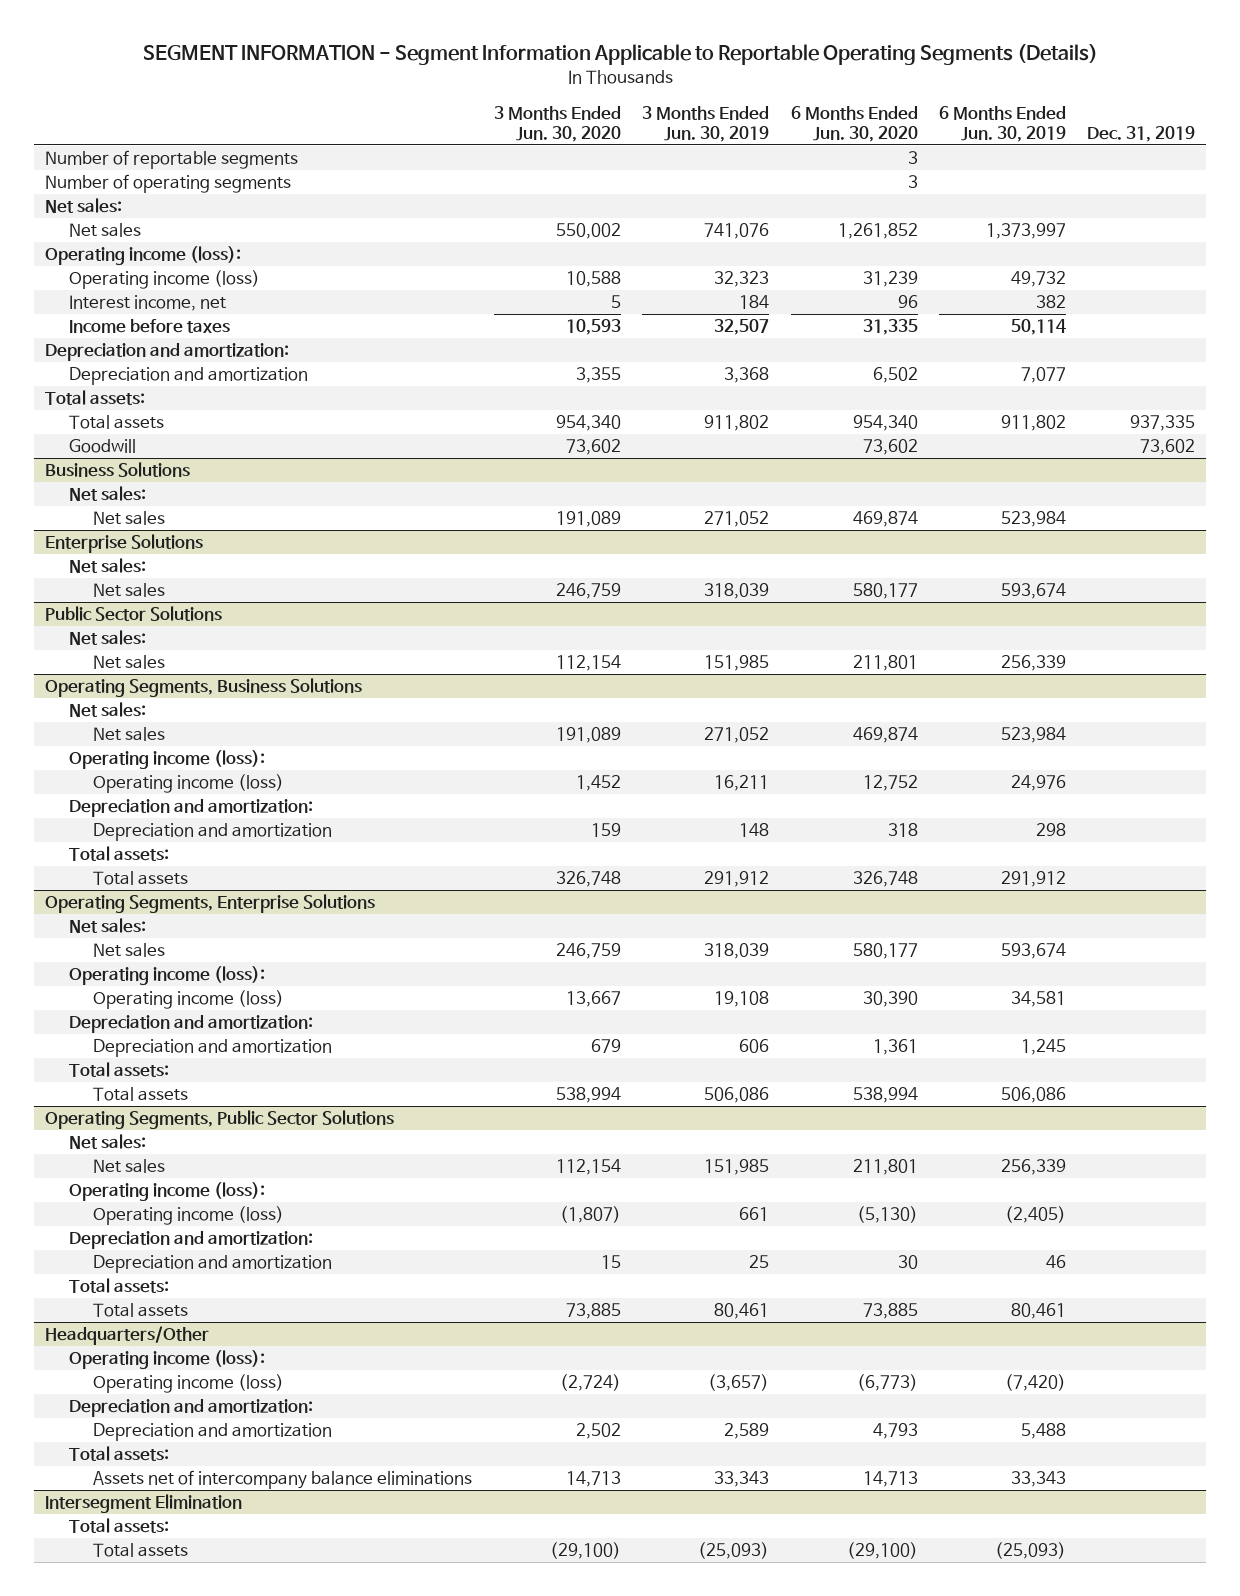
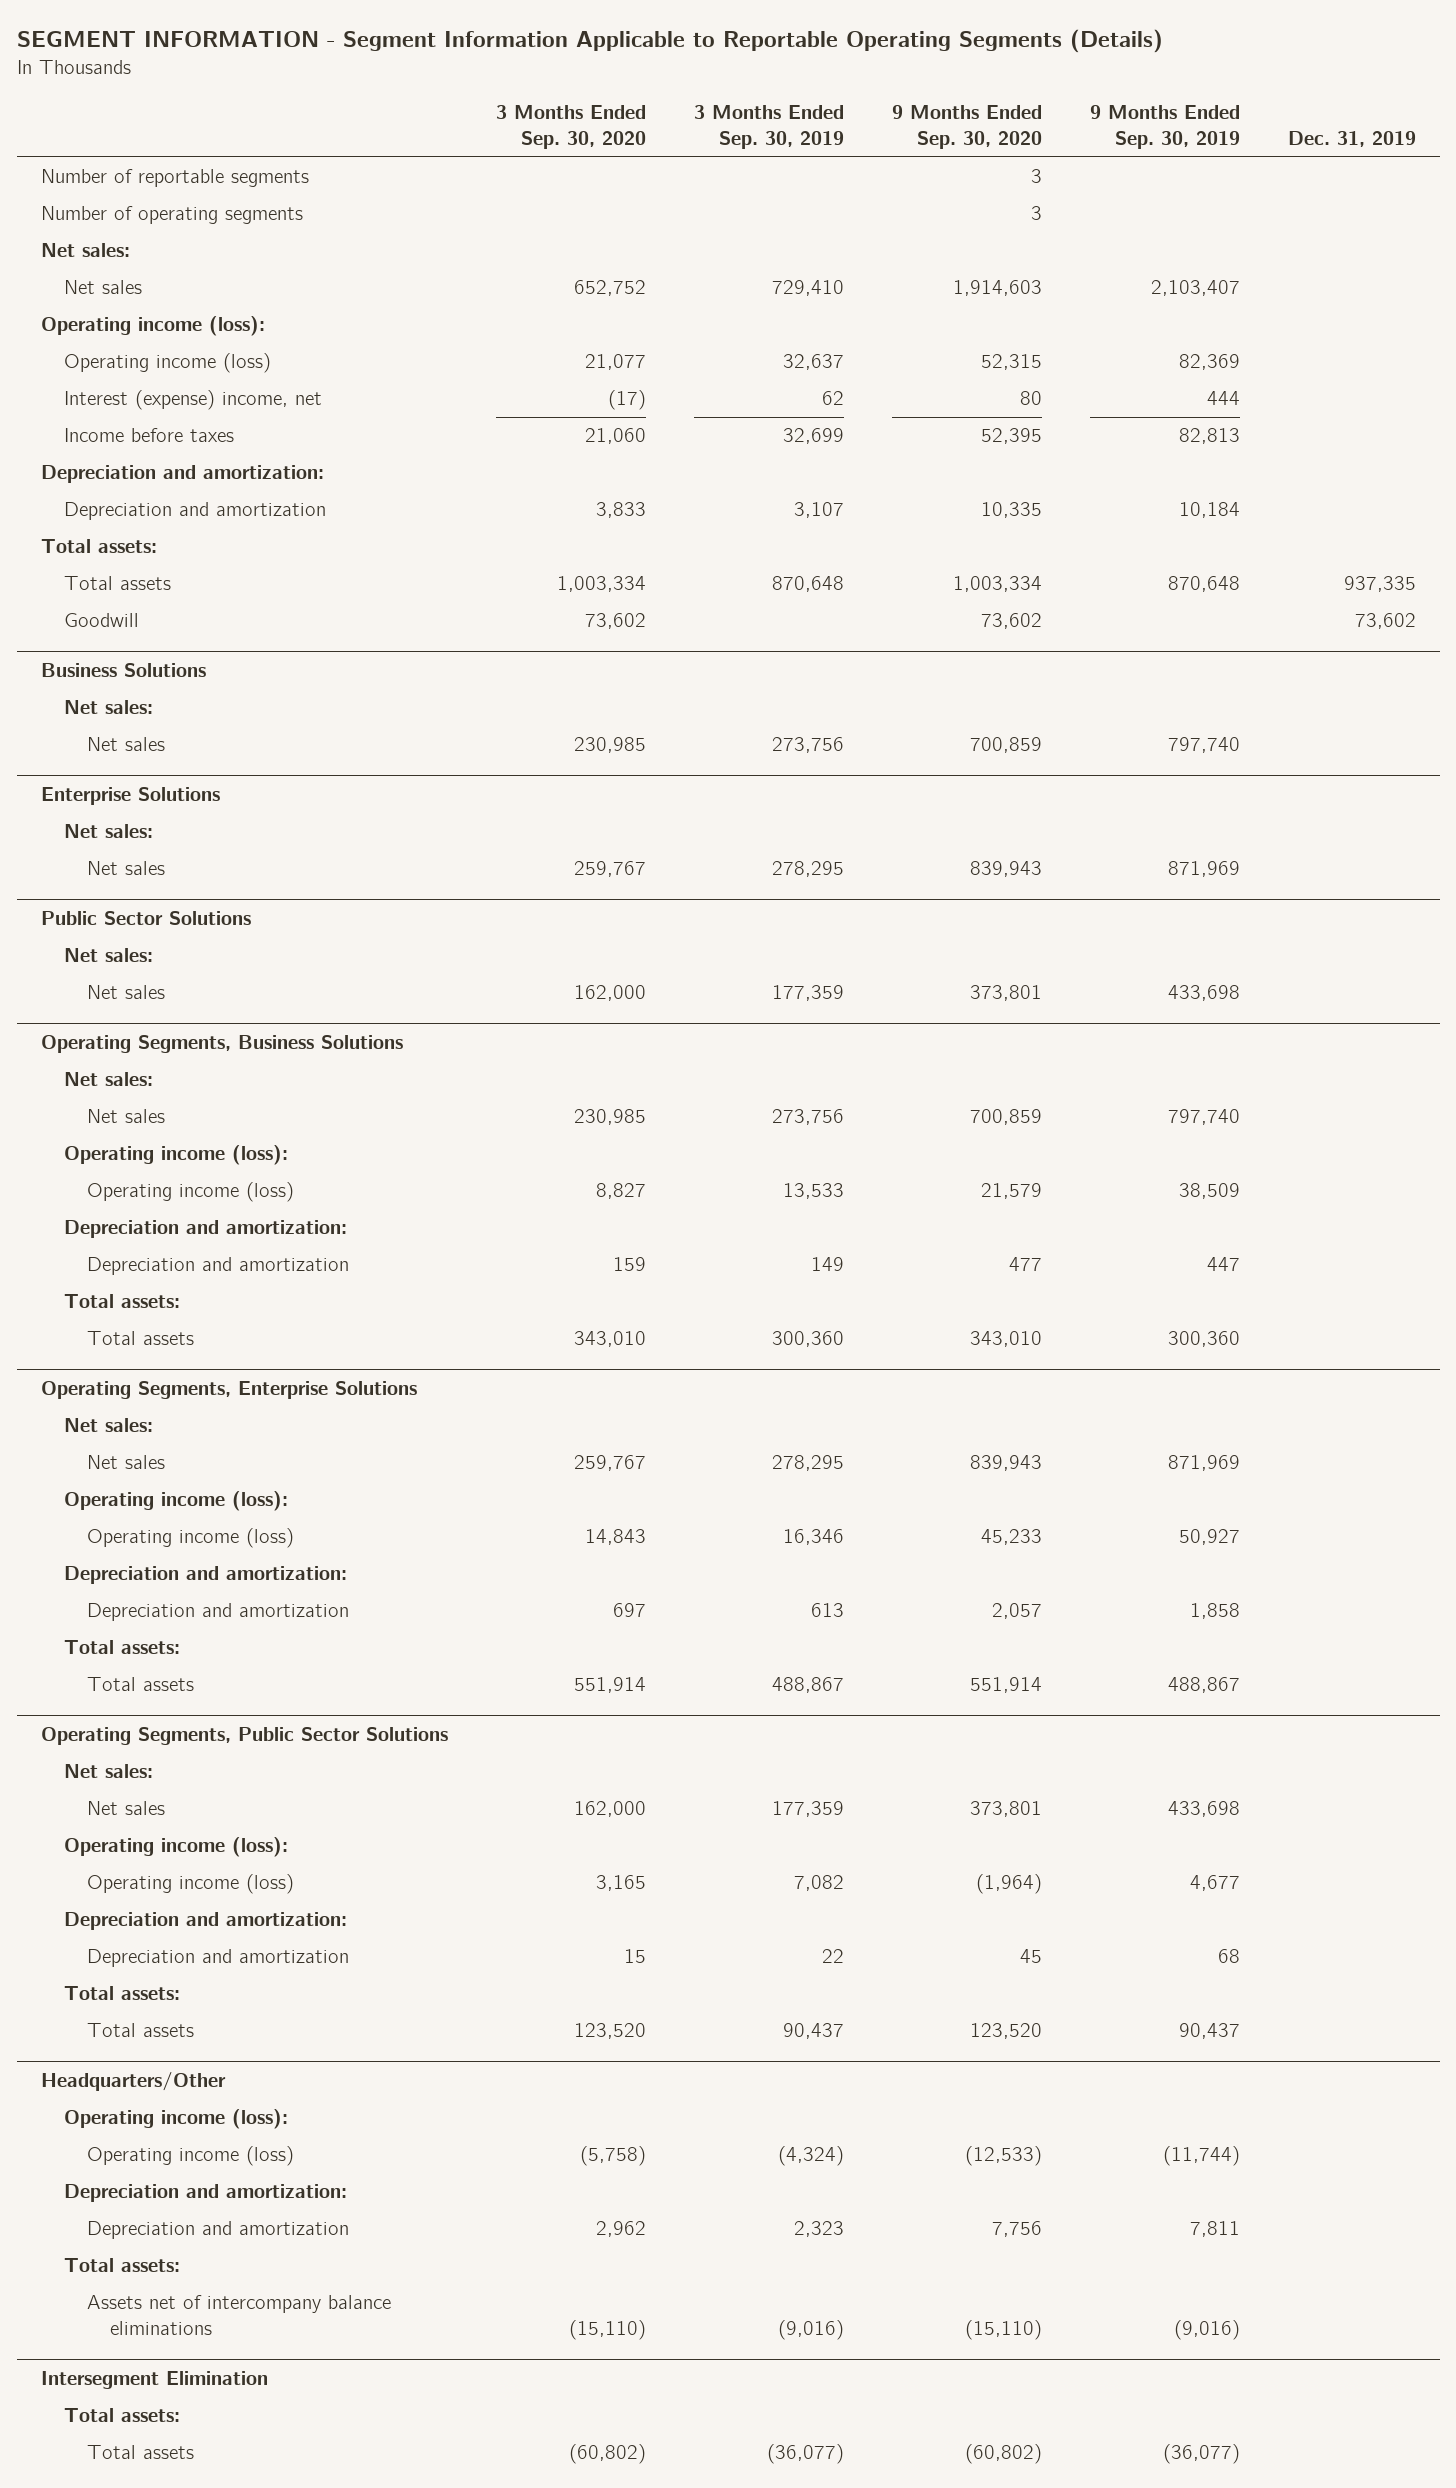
- | 3 Months Ended Jun. 30, 2020 | 3 Months Ended Jun. 30, 2019 | 6 Months Ended Jun. 30, 2020 | 6 Months Ended Jun. 30, 2019 | Dec. 31, 2019
+ | 3 Months Ended Sep. 30, 2020 | 3 Months Ended Sep. 30, 2019 | 9 Months Ended Sep. 30, 2020 | 9 Months Ended Sep. 30, 2019 | Dec. 31, 2019
- Interest income, net | 5 | 184 | 96 | 382 |
+ Interest (expense) income, net | (17) | 62 | 80 | 444 |

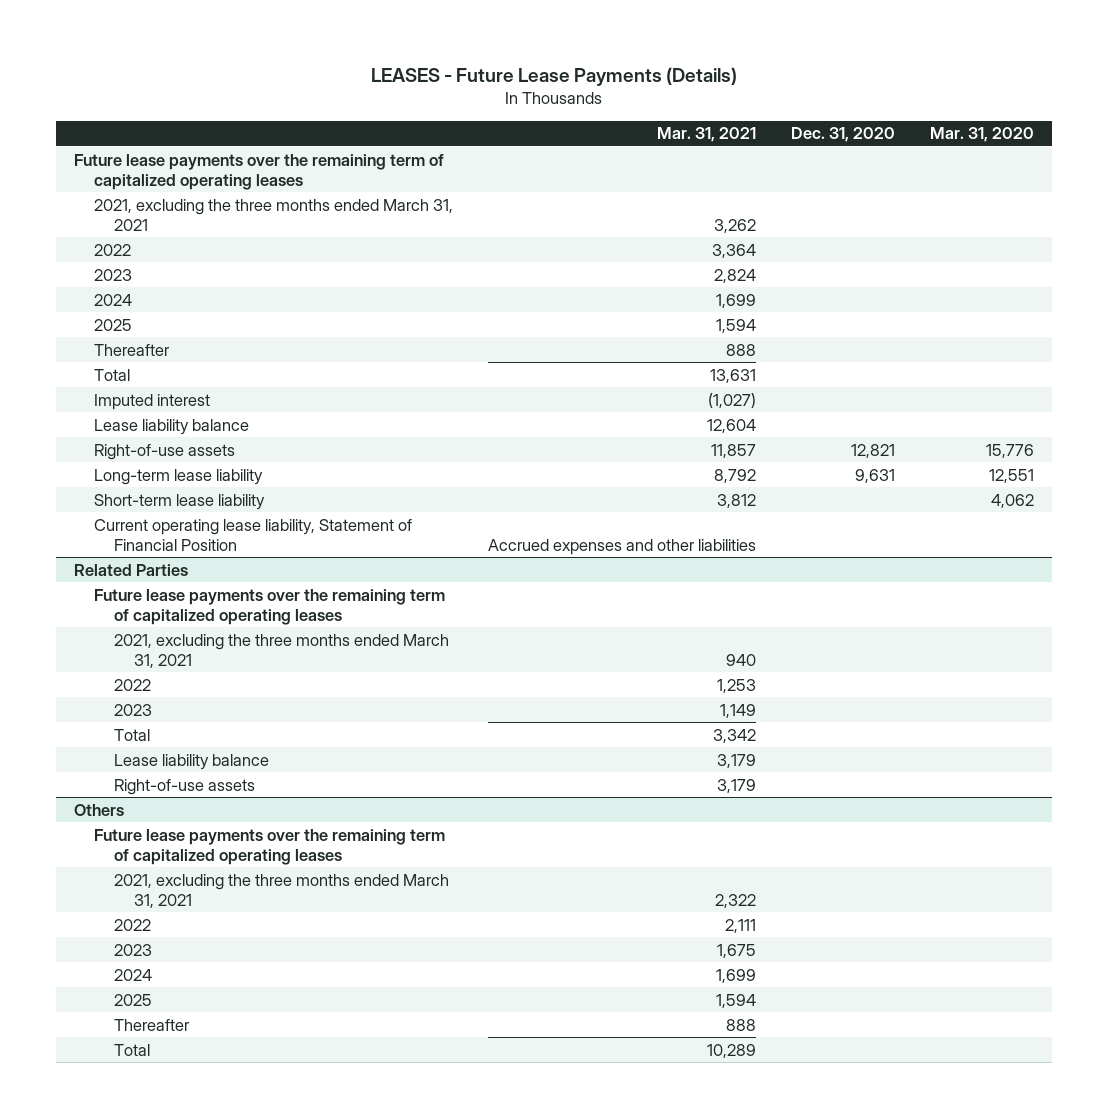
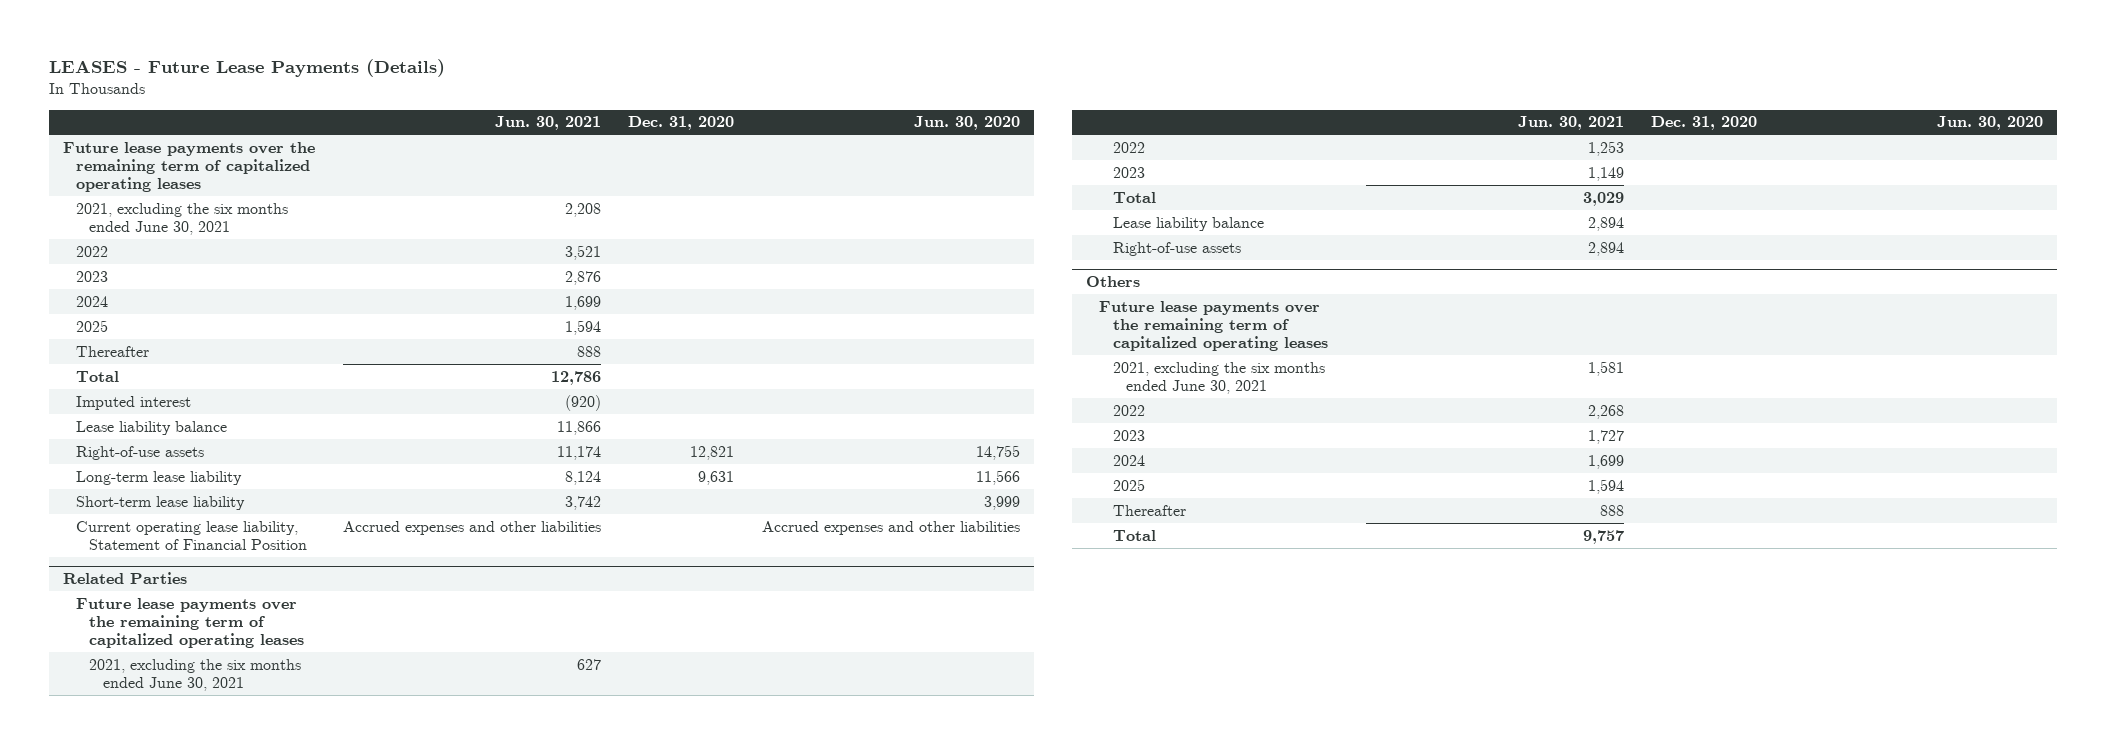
- | Mar. 31, 2021 | Dec. 31, 2020 | Mar. 31, 2020
+ | Jun. 30, 2021 | Dec. 31, 2020 | Jun. 30, 2020
- 2021, excluding the three months ended March 31, 2021 | 3,262 | |
+ 2021, excluding the six months ended June 30, 2021 | 2,208 | |
@ Related Parties
- 2021, excluding the three months ended March 31, 2021 | 940 | |
+ 2021, excluding the six months ended June 30, 2021 | 627 | |
@ Others
- 2021, excluding the three months ended March 31, 2021 | 2,322 | |
+ 2021, excluding the six months ended June 30, 2021 | 1,581 | |

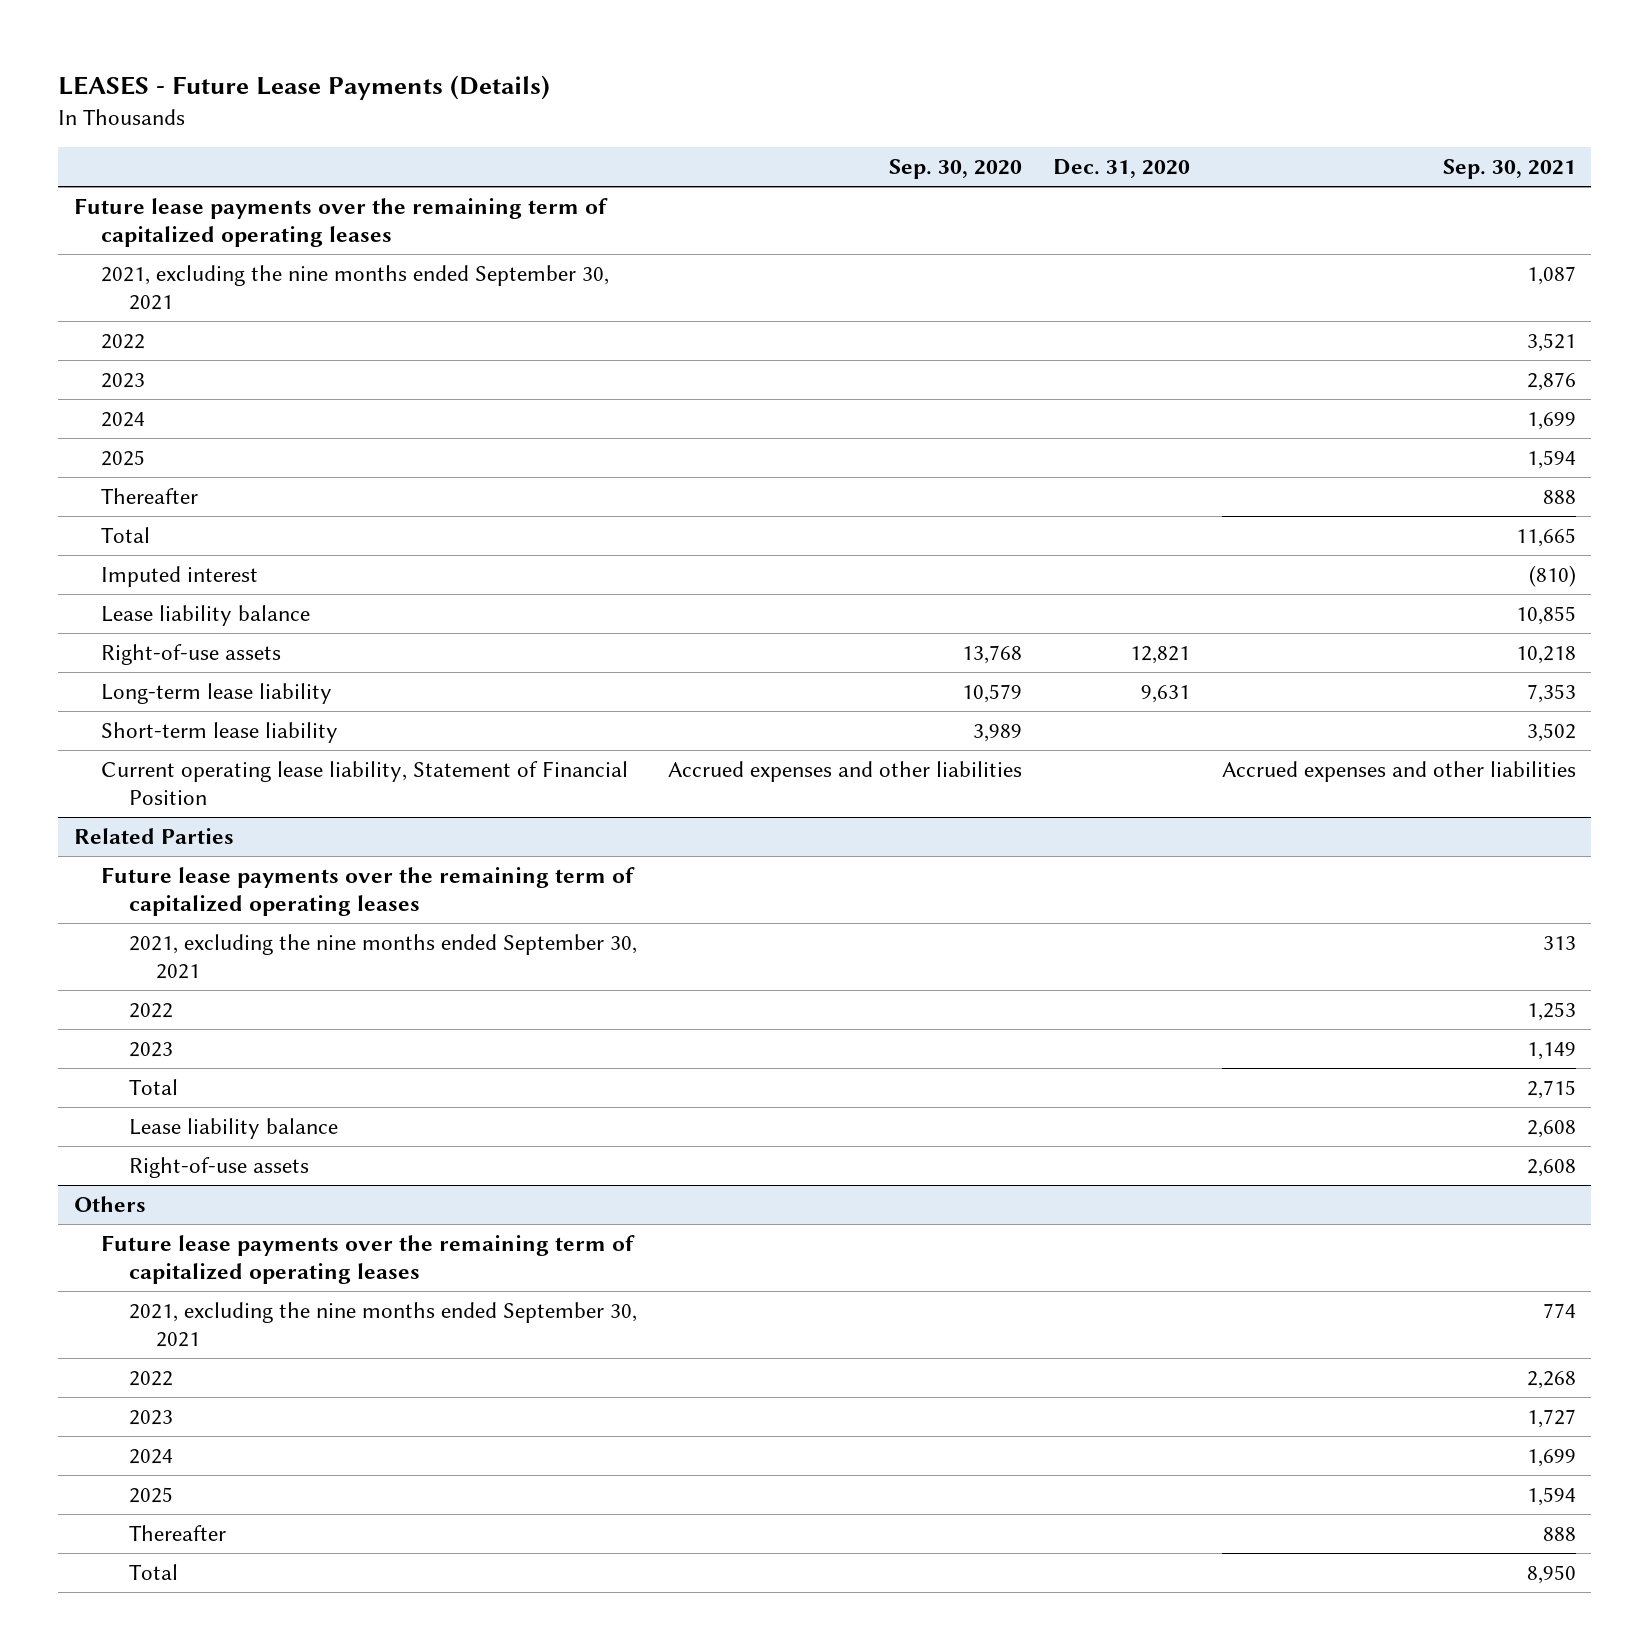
- | Jun. 30, 2021 | Dec. 31, 2020 | Jun. 30, 2020
+ | Sep. 30, 2020 | Dec. 31, 2020 | Sep. 30, 2021
- 2021, excluding the six months ended June 30, 2021 | 2,208 | |
+ 2021, excluding the nine months ended September 30, 2021 | | | 1,087
@ Related Parties
- 2021, excluding the six months ended June 30, 2021 | 627 | |
+ 2021, excluding the nine months ended September 30, 2021 | | | 313
@ Others
- 2021, excluding the six months ended June 30, 2021 | 1,581 | |
+ 2021, excluding the nine months ended September 30, 2021 | | | 774

